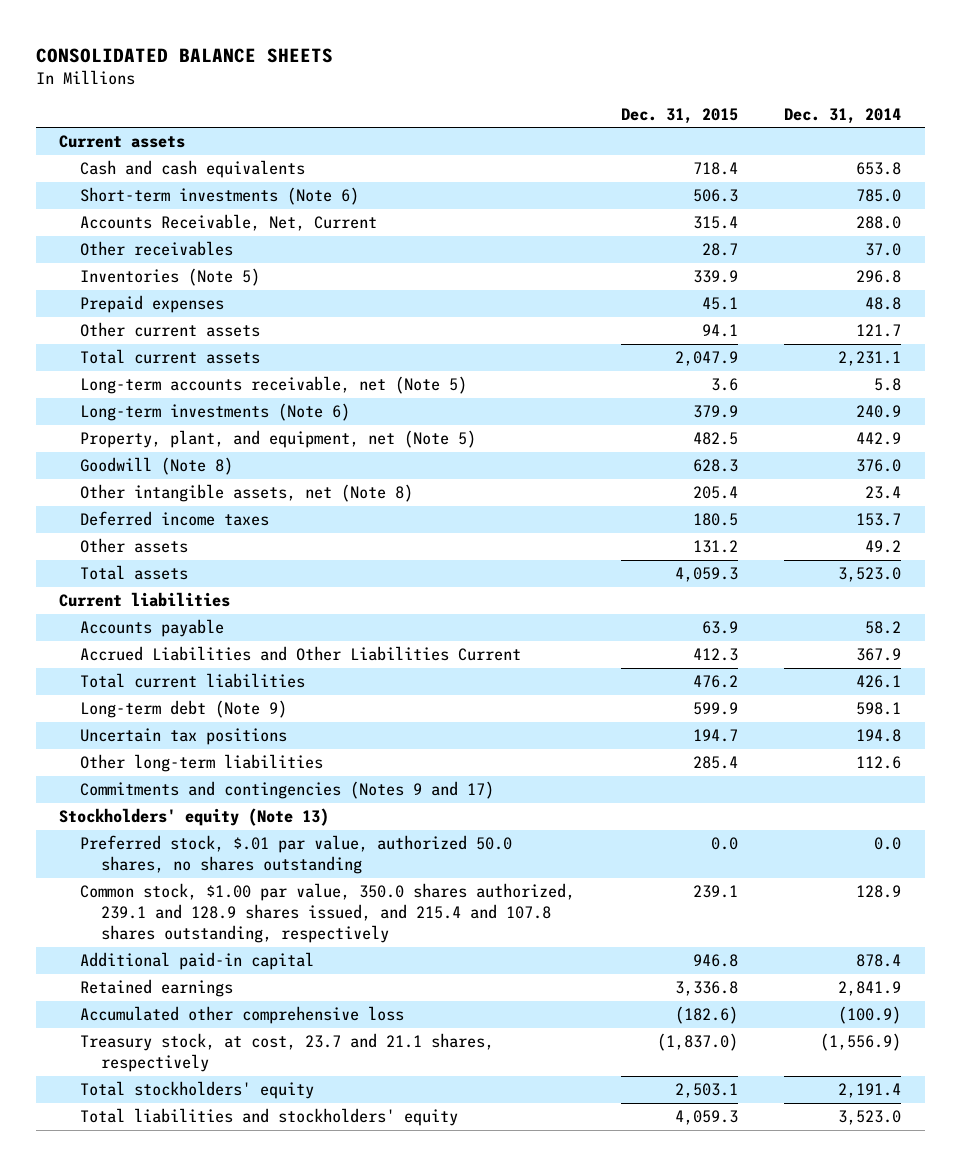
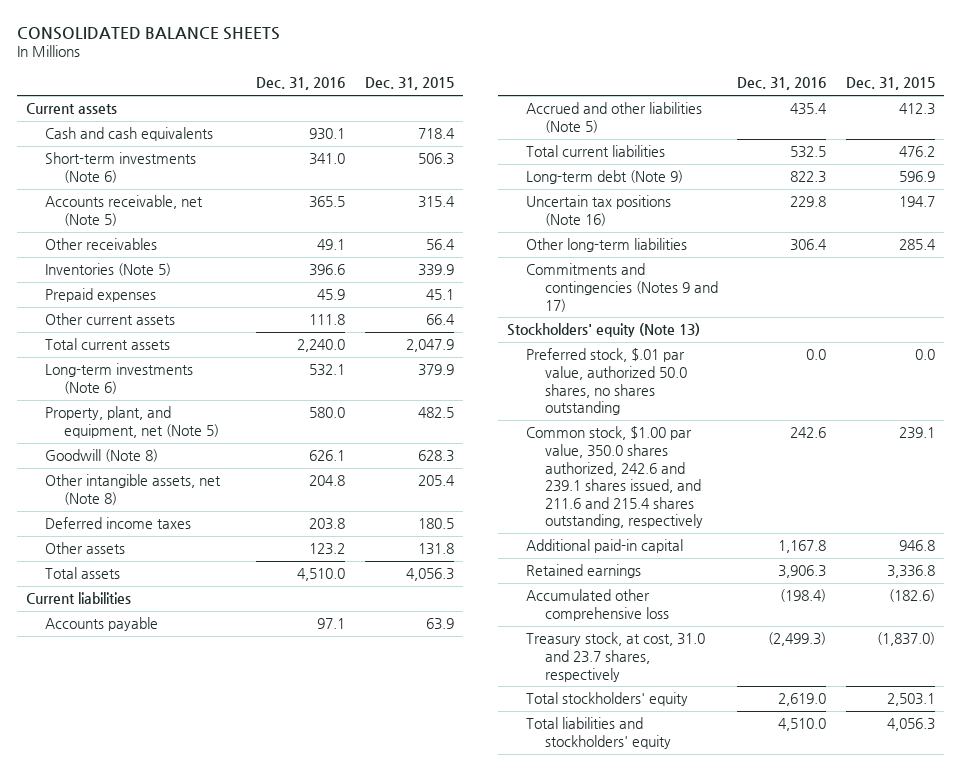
- | Dec. 31, 2015 | Dec. 31, 2014
+ | Dec. 31, 2016 | Dec. 31, 2015
- Accounts Receivable, Net, Current | 315.4 | 288.0
- Other receivables | 28.7 | 37.0
+ Accounts receivable, net (Note 5) | 365.5 | 315.4
+ Other receivables | 49.1 | 56.4
- Other current assets | 94.1 | 121.7
+ Other current assets | 111.8 | 66.4
- Long-term accounts receivable, net (Note 5) | 3.6 | 5.8
- Other assets | 131.2 | 49.2
- Total assets | 4,059.3 | 3,523.0
+ Other assets | 123.2 | 131.8
+ Total assets | 4,510.0 | 4,056.3
- Accrued Liabilities and Other Liabilities Current | 412.3 | 367.9
+ Accrued and other liabilities (Note 5) | 435.4 | 412.3
- Long-term debt (Note 9) | 599.9 | 598.1
- Uncertain tax positions | 194.7 | 194.8
+ Long-term debt (Note 9) | 822.3 | 596.9
+ Uncertain tax positions (Note 16) | 229.8 | 194.7
- Common stock, $1.00 par value, 350.0 shares authorized, 239.1 and 128.9 shares issued, and 215.4 and 107.8 shares outstanding, respectively | 239.1 | 128.9
+ Common stock, $1.00 par value, 350.0 shares authorized, 242.6 and 239.1 shares issued, and 211.6 and 215.4 shares outstanding, respectively | 242.6 | 239.1
- Treasury stock, at cost, 23.7 and 21.1 shares, respectively | (1,837.0) | (1,556.9)
+ Treasury stock, at cost, 31.0 and 23.7 shares, respectively | (2,499.3) | (1,837.0)
- Total liabilities and stockholders' equity | 4,059.3 | 3,523.0
+ Total liabilities and stockholders' equity | 4,510.0 | 4,056.3

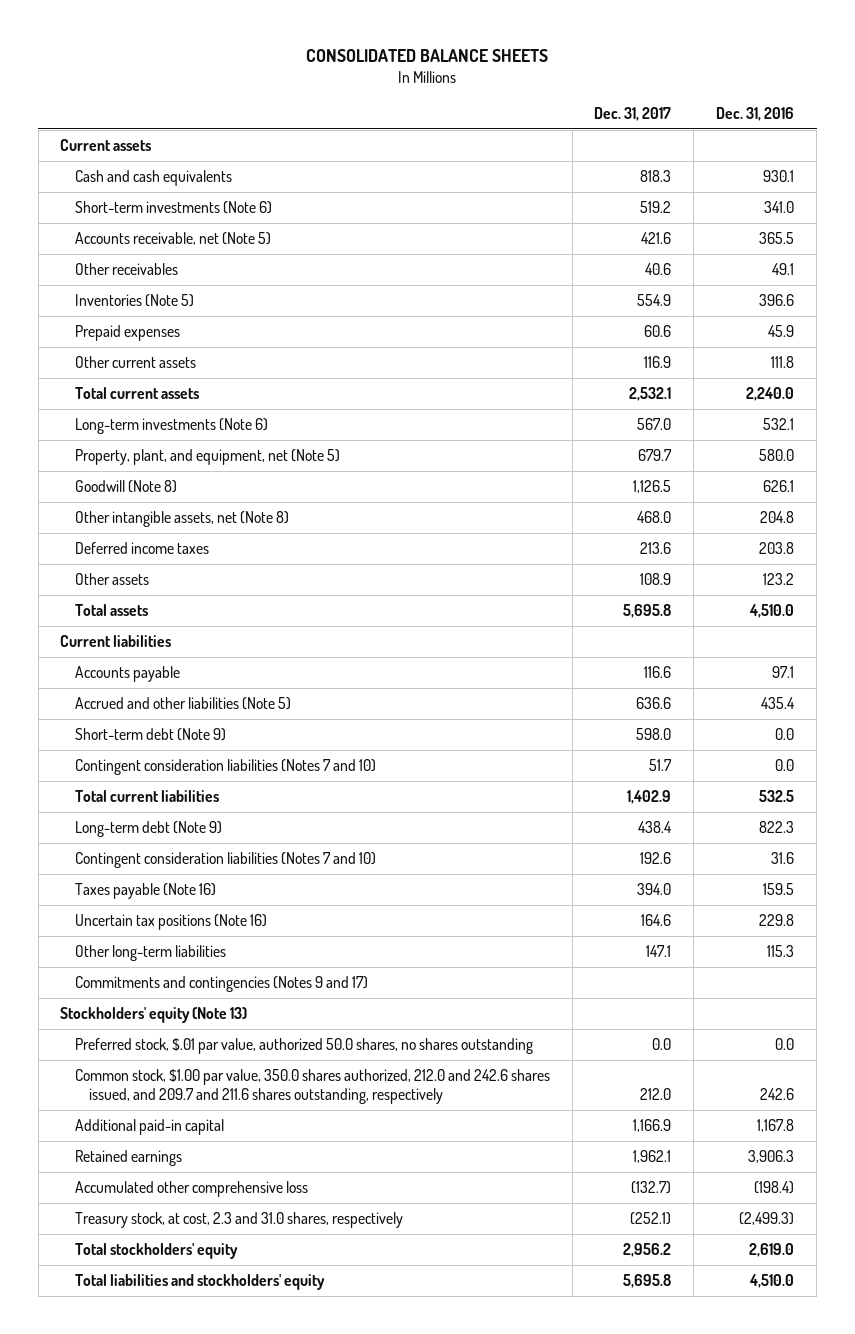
- | Dec. 31, 2016 | Dec. 31, 2015
+ | Dec. 31, 2017 | Dec. 31, 2016
+ Short-term debt (Note 9) | 598.0 | 0.0
+ Contingent consideration liabilities (Notes 7 and 10) | 51.7 | 0.0
+ Contingent consideration liabilities (Notes 7 and 10) | 192.6 | 31.6
+ Taxes payable (Note 16) | 394.0 | 159.5
- Other long-term liabilities | 306.4 | 285.4
+ Other long-term liabilities | 147.1 | 115.3
- Common stock, $1.00 par value, 350.0 shares authorized, 242.6 and 239.1 shares issued, and 211.6 and 215.4 shares outstanding, respectively | 242.6 | 239.1
+ Common stock, $1.00 par value, 350.0 shares authorized, 212.0 and 242.6 shares issued, and 209.7 and 211.6 shares outstanding, respectively | 212.0 | 242.6
- Treasury stock, at cost, 31.0 and 23.7 shares, respectively | (2,499.3) | (1,837.0)
+ Treasury stock, at cost, 2.3 and 31.0 shares, respectively | (252.1) | (2,499.3)

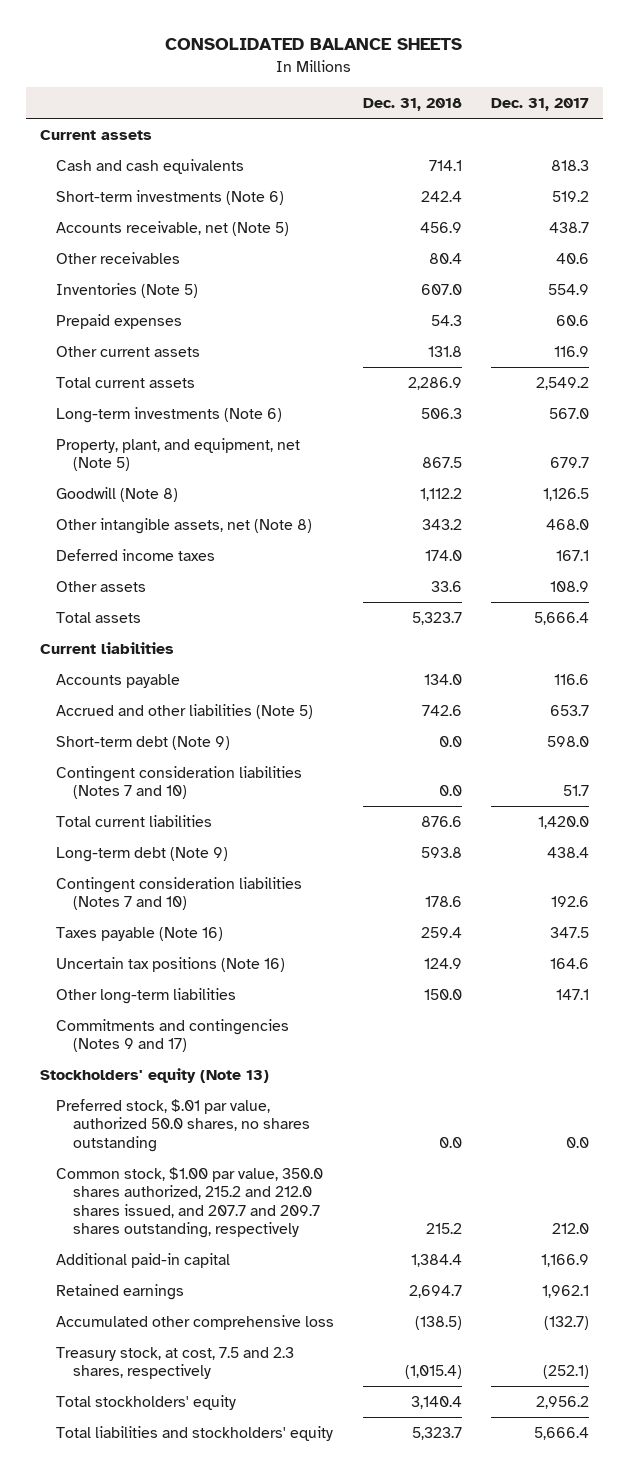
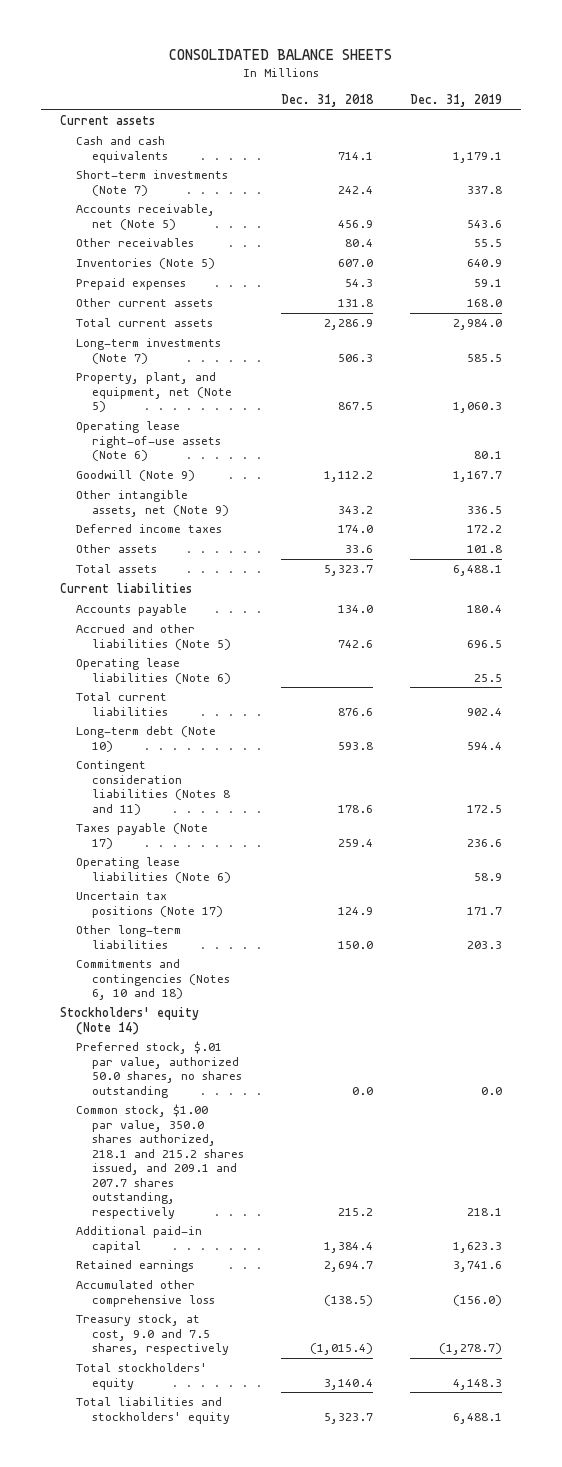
- | Dec. 31, 2018 | Dec. 31, 2017
+ | Dec. 31, 2018 | Dec. 31, 2019
- Short-term investments (Note 6) | 242.4 | 519.2
+ Short-term investments (Note 7) | 242.4 | 337.8
- Long-term investments (Note 6) | 506.3 | 567.0
+ Long-term investments (Note 7) | 506.3 | 585.5
- Goodwill (Note 8) | 1,112.2 | 1,126.5
- Other intangible assets, net (Note 8) | 343.2 | 468.0
+ Operating lease right-of-use assets (Note 6) | | 80.1
+ Goodwill (Note 9) | 1,112.2 | 1,167.7
+ Other intangible assets, net (Note 9) | 343.2 | 336.5
- Short-term debt (Note 9) | 0.0 | 598.0
- Contingent consideration liabilities (Notes 7 and 10) | 0.0 | 51.7
+ Operating lease liabilities (Note 6) | | 25.5
- Long-term debt (Note 9) | 593.8 | 438.4
- Contingent consideration liabilities (Notes 7 and 10) | 178.6 | 192.6
- Taxes payable (Note 16) | 259.4 | 347.5
- Uncertain tax positions (Note 16) | 124.9 | 164.6
+ Long-term debt (Note 10) | 593.8 | 594.4
+ Contingent consideration liabilities (Notes 8 and 11) | 178.6 | 172.5
+ Taxes payable (Note 17) | 259.4 | 236.6
+ Operating lease liabilities (Note 6) | | 58.9
+ Uncertain tax positions (Note 17) | 124.9 | 171.7
- Commitments and contingencies (Notes 9 and 17)
- Stockholders' equity (Note 13)
+ Commitments and contingencies (Notes 6, 10 and 18)
+ Stockholders' equity (Note 14)
- Common stock, $1.00 par value, 350.0 shares authorized, 215.2 and 212.0 shares issued, and 207.7 and 209.7 shares outstanding, respectively | 215.2 | 212.0
+ Common stock, $1.00 par value, 350.0 shares authorized, 218.1 and 215.2 shares issued, and 209.1 and 207.7 shares outstanding, respectively | 215.2 | 218.1
- Treasury stock, at cost, 7.5 and 2.3 shares, respectively | (1,015.4) | (252.1)
+ Treasury stock, at cost, 9.0 and 7.5 shares, respectively | (1,015.4) | (1,278.7)

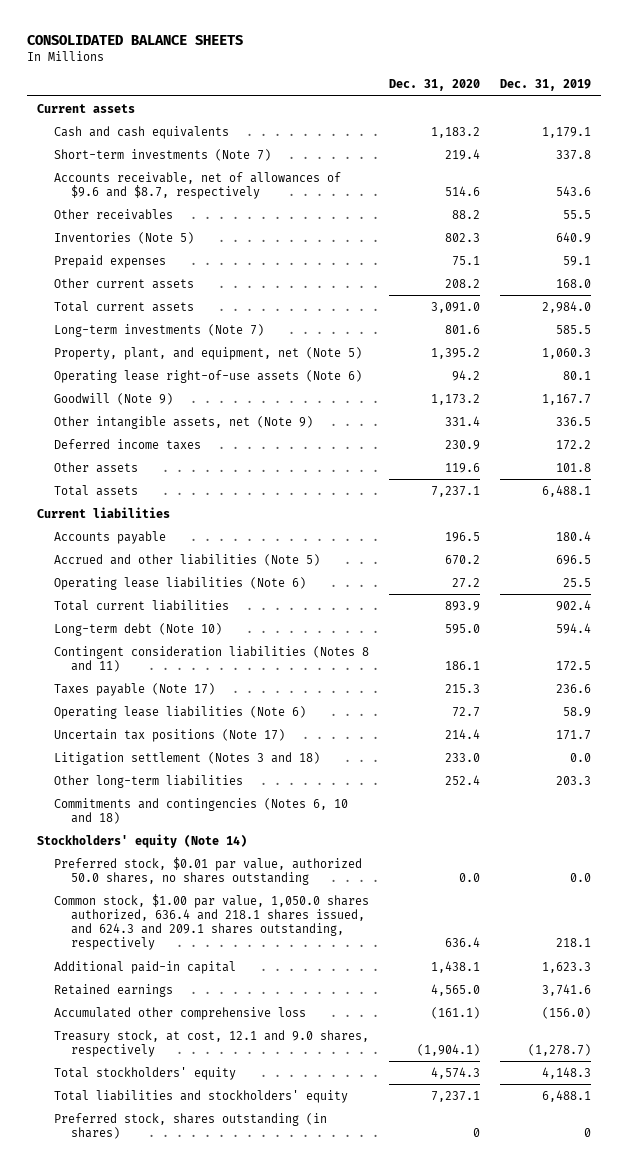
- | Dec. 31, 2018 | Dec. 31, 2019
+ | Dec. 31, 2020 | Dec. 31, 2019
- Accounts receivable, net (Note 5) | 456.9 | 543.6
+ Accounts receivable, net of allowances of $9.6 and $8.7, respectively | 514.6 | 543.6
+ Litigation settlement (Notes 3 and 18) | 233.0 | 0.0
- Preferred stock, $.01 par value, authorized 50.0 shares, no shares outstanding | 0.0 | 0.0
- Common stock, $1.00 par value, 350.0 shares authorized, 218.1 and 215.2 shares issued, and 209.1 and 207.7 shares outstanding, respectively | 215.2 | 218.1
+ Preferred stock, $0.01 par value, authorized 50.0 shares, no shares outstanding | 0.0 | 0.0
+ Common stock, $1.00 par value, 1,050.0 shares authorized, 636.4 and 218.1 shares issued, and 624.3 and 209.1 shares outstanding, respectively | 636.4 | 218.1
- Treasury stock, at cost, 9.0 and 7.5 shares, respectively | (1,015.4) | (1,278.7)
+ Treasury stock, at cost, 12.1 and 9.0 shares, respectively | (1,904.1) | (1,278.7)
+ Preferred stock, shares outstanding (in shares) | 0 | 0

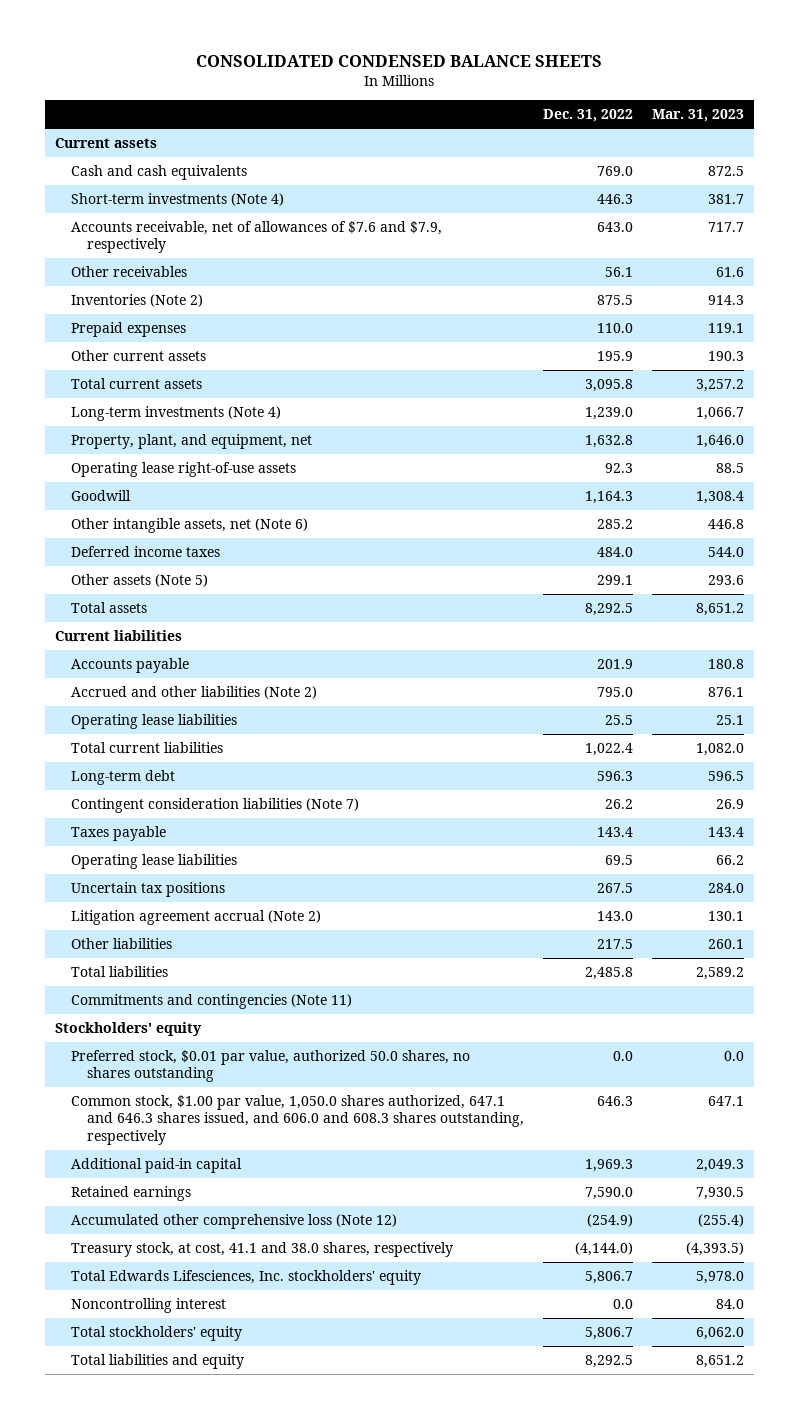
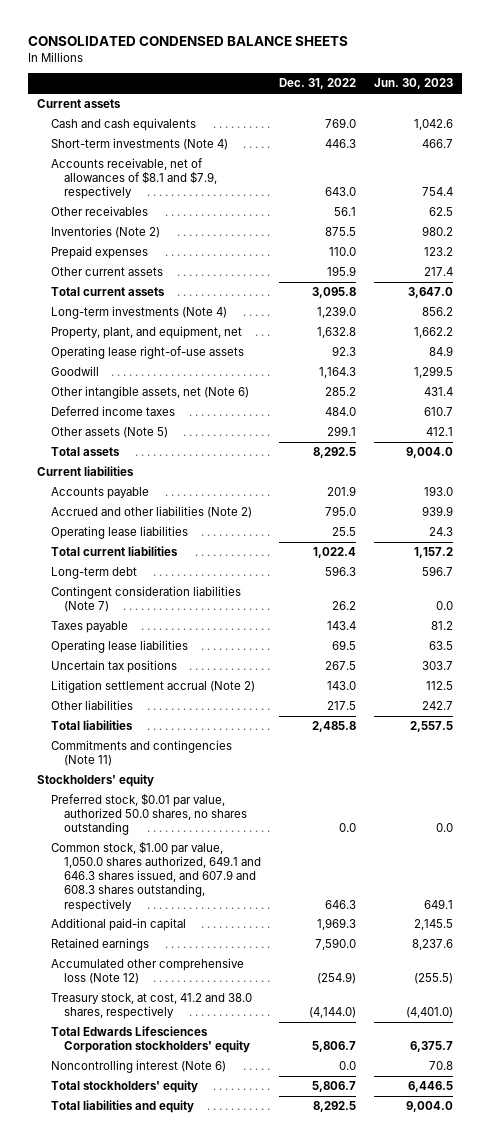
- | Dec. 31, 2022 | Mar. 31, 2023
+ | Dec. 31, 2022 | Jun. 30, 2023
- Accounts receivable, net of allowances of $7.6 and $7.9, respectively | 643.0 | 717.7
+ Accounts receivable, net of allowances of $8.1 and $7.9, respectively | 643.0 | 754.4
- Litigation agreement accrual (Note 2) | 143.0 | 130.1
+ Litigation settlement accrual (Note 2) | 143.0 | 112.5
- Common stock, $1.00 par value, 1,050.0 shares authorized, 647.1 and 646.3 shares issued, and 606.0 and 608.3 shares outstanding, respectively | 646.3 | 647.1
+ Common stock, $1.00 par value, 1,050.0 shares authorized, 649.1 and 646.3 shares issued, and 607.9 and 608.3 shares outstanding, respectively | 646.3 | 649.1
- Treasury stock, at cost, 41.1 and 38.0 shares, respectively | (4,144.0) | (4,393.5)
- Total Edwards Lifesciences, Inc. stockholders' equity | 5,806.7 | 5,978.0
- Noncontrolling interest | 0.0 | 84.0
+ Treasury stock, at cost, 41.2 and 38.0 shares, respectively | (4,144.0) | (4,401.0)
+ Total Edwards Lifesciences Corporation stockholders' equity | 5,806.7 | 6,375.7
+ Noncontrolling interest (Note 6) | 0.0 | 70.8

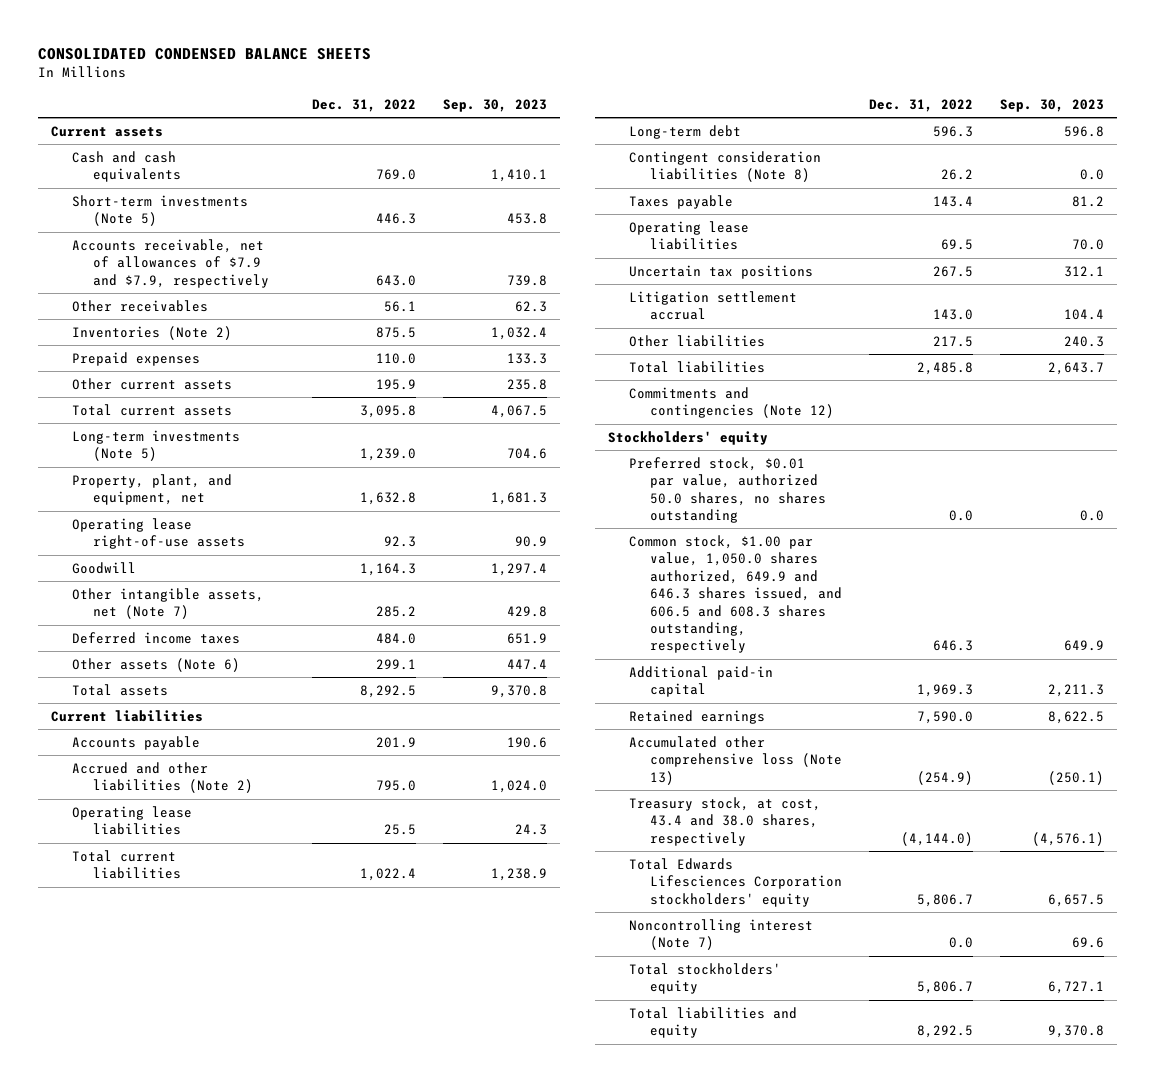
- | Dec. 31, 2022 | Jun. 30, 2023
+ | Dec. 31, 2022 | Sep. 30, 2023
- Short-term investments (Note 4) | 446.3 | 466.7
- Accounts receivable, net of allowances of $8.1 and $7.9, respectively | 643.0 | 754.4
+ Short-term investments (Note 5) | 446.3 | 453.8
+ Accounts receivable, net of allowances of $7.9 and $7.9, respectively | 643.0 | 739.8
- Long-term investments (Note 4) | 1,239.0 | 856.2
+ Long-term investments (Note 5) | 1,239.0 | 704.6
- Other intangible assets, net (Note 6) | 285.2 | 431.4
+ Other intangible assets, net (Note 7) | 285.2 | 429.8
- Other assets (Note 5) | 299.1 | 412.1
+ Other assets (Note 6) | 299.1 | 447.4
- Contingent consideration liabilities (Note 7) | 26.2 | 0.0
+ Contingent consideration liabilities (Note 8) | 26.2 | 0.0
- Litigation settlement accrual (Note 2) | 143.0 | 112.5
+ Litigation settlement accrual | 143.0 | 104.4
- Commitments and contingencies (Note 11)
+ Commitments and contingencies (Note 12)
- Common stock, $1.00 par value, 1,050.0 shares authorized, 649.1 and 646.3 shares issued, and 607.9 and 608.3 shares outstanding, respectively | 646.3 | 649.1
+ Common stock, $1.00 par value, 1,050.0 shares authorized, 649.9 and 646.3 shares issued, and 606.5 and 608.3 shares outstanding, respectively | 646.3 | 649.9
- Accumulated other comprehensive loss (Note 12) | (254.9) | (255.5)
- Treasury stock, at cost, 41.2 and 38.0 shares, respectively | (4,144.0) | (4,401.0)
+ Accumulated other comprehensive loss (Note 13) | (254.9) | (250.1)
+ Treasury stock, at cost, 43.4 and 38.0 shares, respectively | (4,144.0) | (4,576.1)
- Noncontrolling interest (Note 6) | 0.0 | 70.8
+ Noncontrolling interest (Note 7) | 0.0 | 69.6

